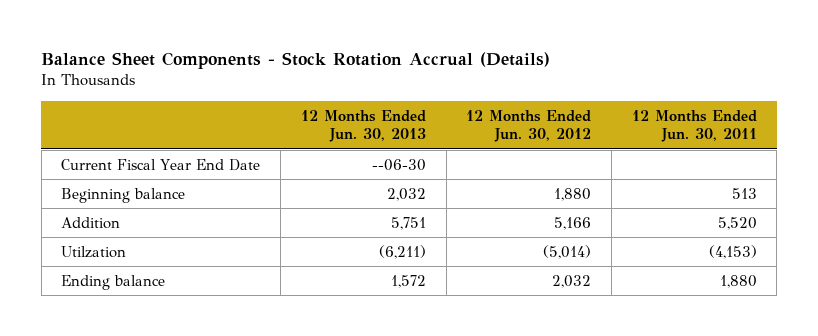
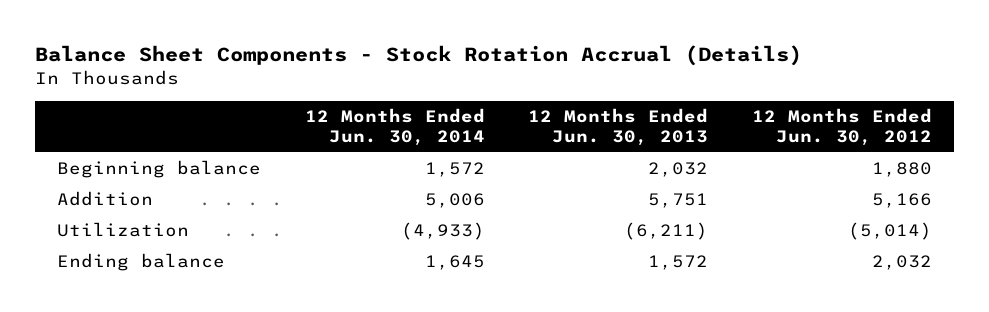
- | 12 Months Ended Jun. 30, 2013 | 12 Months Ended Jun. 30, 2012 | 12 Months Ended Jun. 30, 2011
+ | 12 Months Ended Jun. 30, 2014 | 12 Months Ended Jun. 30, 2013 | 12 Months Ended Jun. 30, 2012
- Current Fiscal Year End Date | --06-30 | |
- Utilzation | (6,211) | (5,014) | (4,153)
+ Utilization | (4,933) | (6,211) | (5,014)

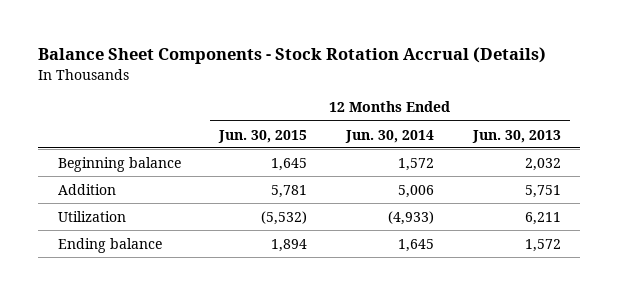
- | 12 Months Ended Jun. 30, 2014 | 12 Months Ended Jun. 30, 2013 | 12 Months Ended Jun. 30, 2012
+ | 12 Months Ended Jun. 30, 2015 | 12 Months Ended Jun. 30, 2014 | 12 Months Ended Jun. 30, 2013
- Utilization | (4,933) | (6,211) | (5,014)
+ Utilization | (5,532) | (4,933) | 6,211

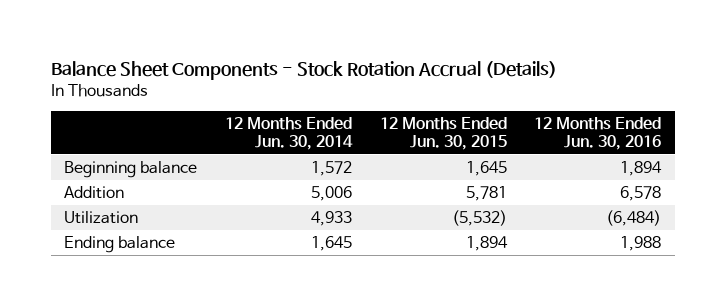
- | 12 Months Ended Jun. 30, 2015 | 12 Months Ended Jun. 30, 2014 | 12 Months Ended Jun. 30, 2013
+ | 12 Months Ended Jun. 30, 2014 | 12 Months Ended Jun. 30, 2015 | 12 Months Ended Jun. 30, 2016
- Utilization | (5,532) | (4,933) | 6,211
+ Utilization | 4,933 | (5,532) | (6,484)

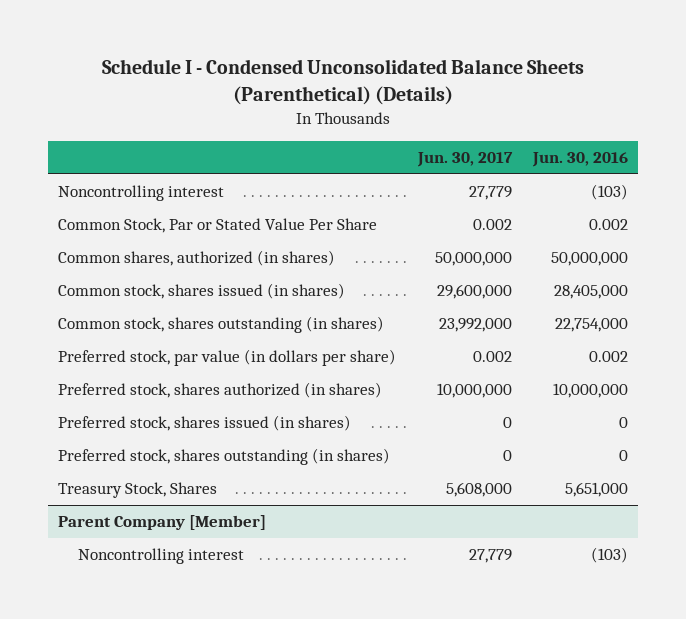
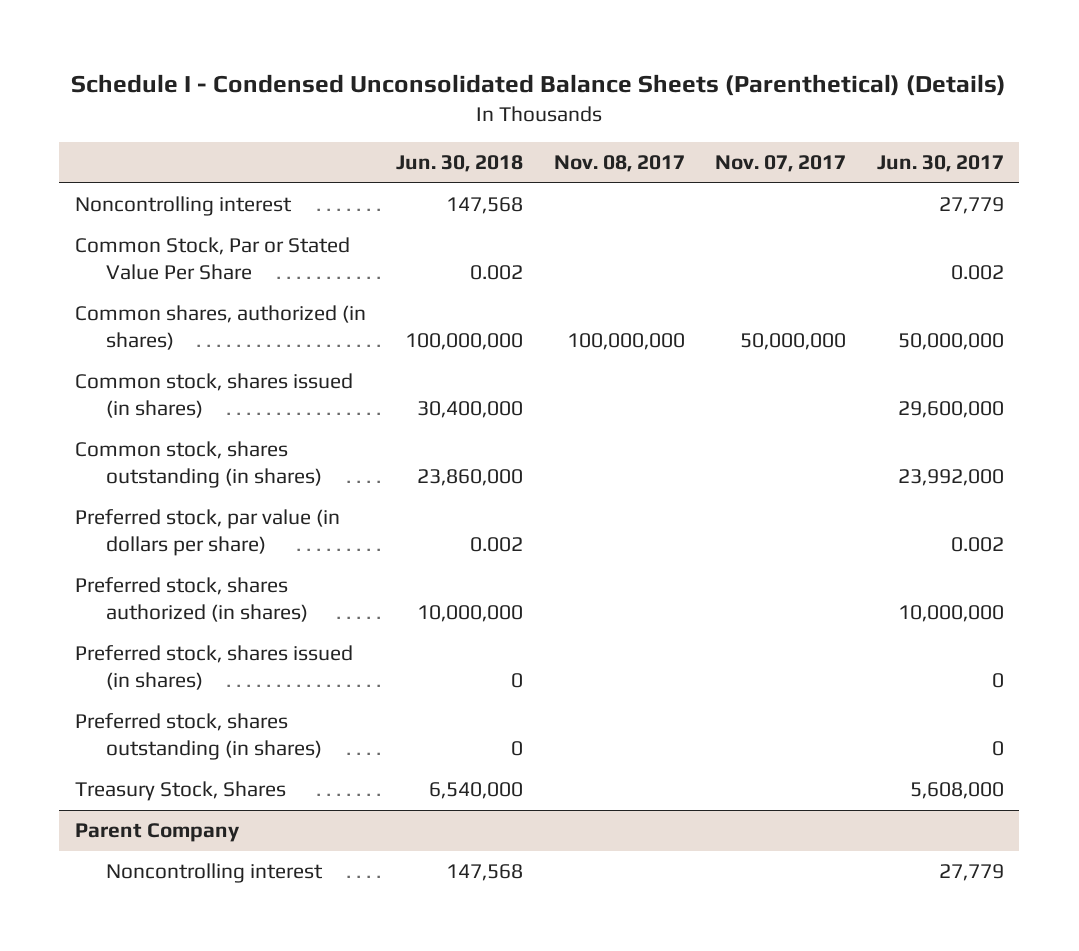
- | Jun. 30, 2017 | Jun. 30, 2016
+ | Jun. 30, 2018 | Nov. 08, 2017 | Nov. 07, 2017 | Jun. 30, 2017
- Parent Company [Member]
+ Parent Company

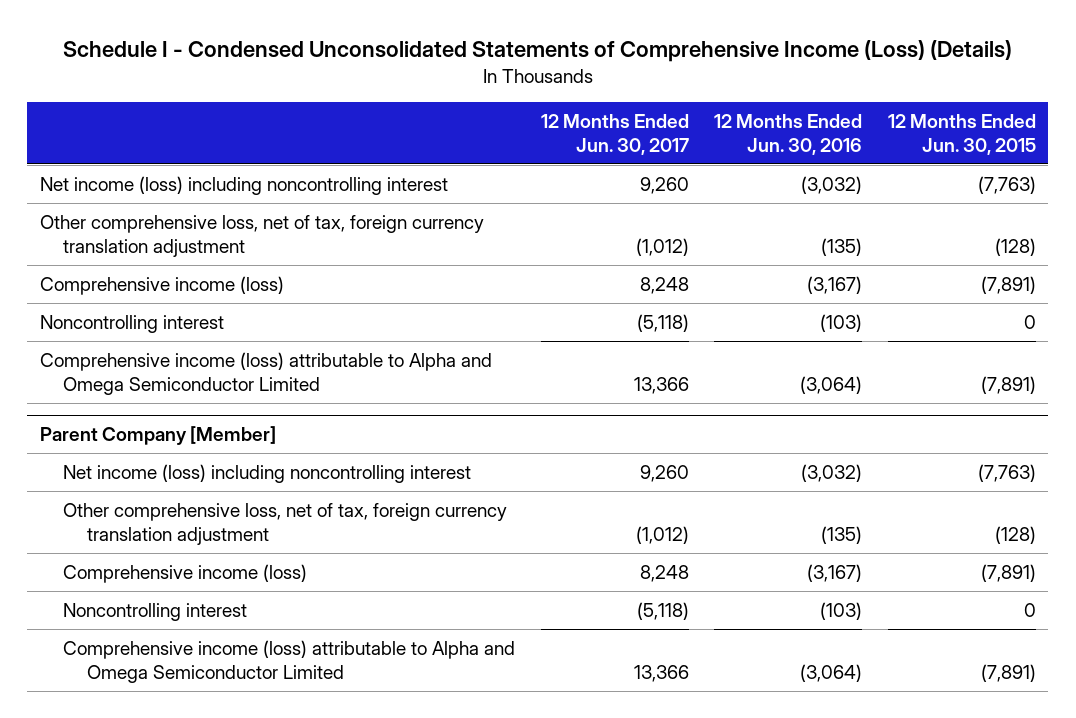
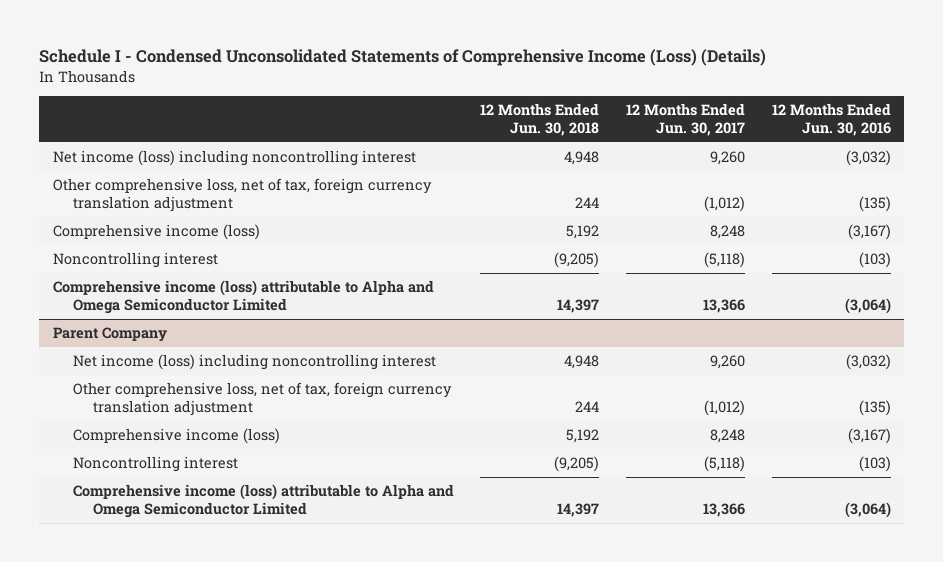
- | 12 Months Ended Jun. 30, 2017 | 12 Months Ended Jun. 30, 2016 | 12 Months Ended Jun. 30, 2015
+ | 12 Months Ended Jun. 30, 2018 | 12 Months Ended Jun. 30, 2017 | 12 Months Ended Jun. 30, 2016
- Parent Company [Member]
+ Parent Company

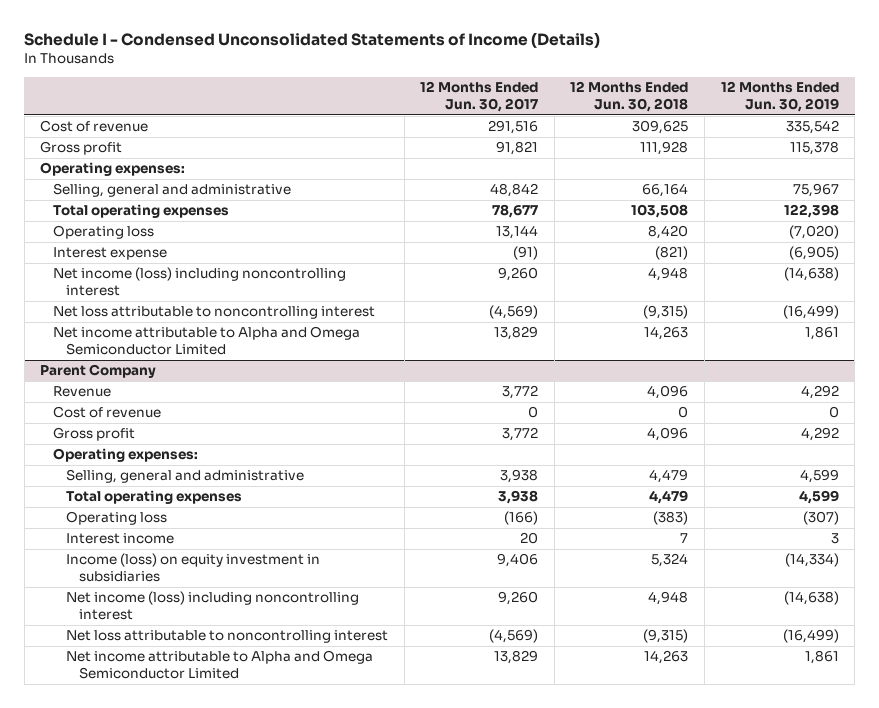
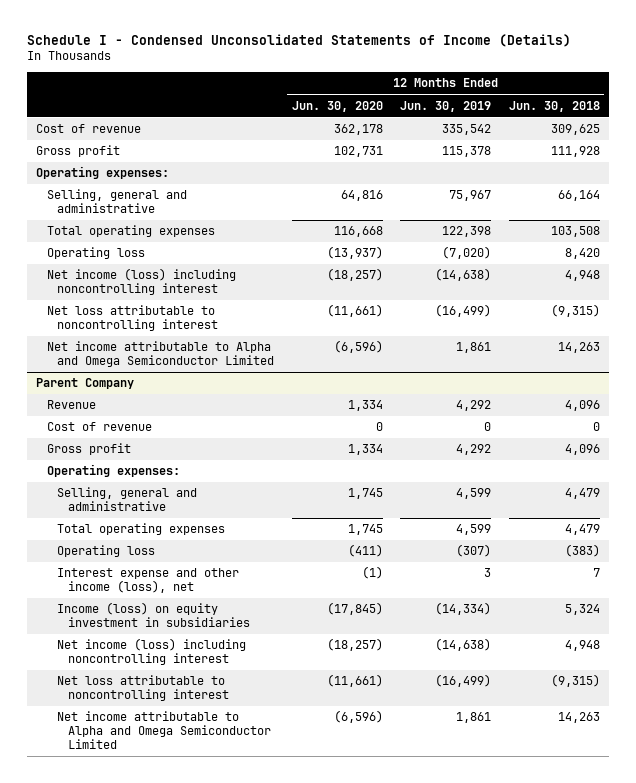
- | 12 Months Ended Jun. 30, 2017 | 12 Months Ended Jun. 30, 2018 | 12 Months Ended Jun. 30, 2019
+ | 12 Months Ended Jun. 30, 2020 | 12 Months Ended Jun. 30, 2019 | 12 Months Ended Jun. 30, 2018
- Interest expense | (91) | (821) | (6,905)
@ Parent Company
- Interest income | 20 | 7 | 3
+ Interest expense and other income (loss), net | (1) | 3 | 7

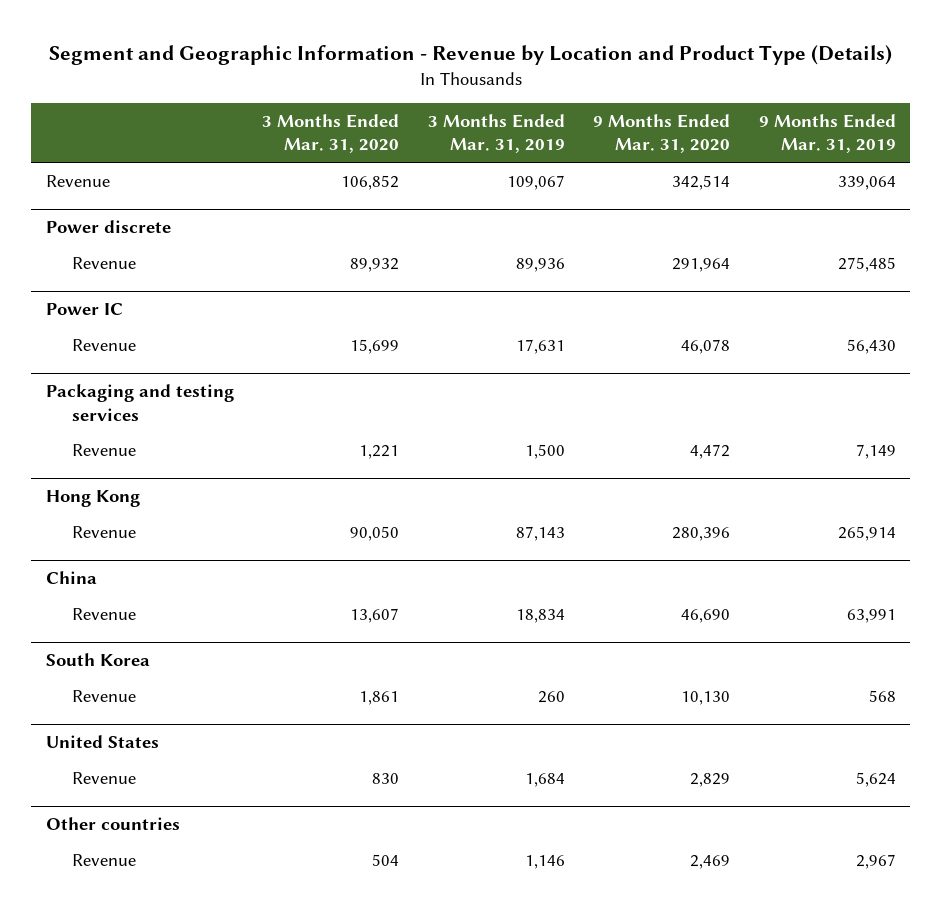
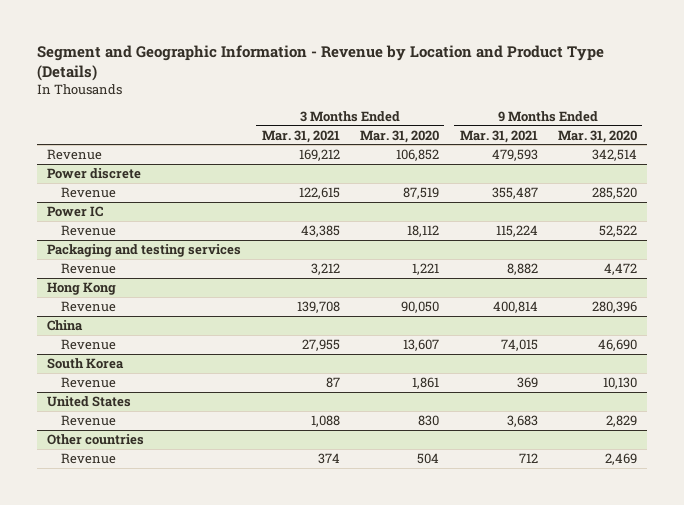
- | 3 Months Ended Mar. 31, 2020 | 3 Months Ended Mar. 31, 2019 | 9 Months Ended Mar. 31, 2020 | 9 Months Ended Mar. 31, 2019
+ | 3 Months Ended Mar. 31, 2021 | 3 Months Ended Mar. 31, 2020 | 9 Months Ended Mar. 31, 2021 | 9 Months Ended Mar. 31, 2020
@ Power discrete
- Revenue | 89,932 | 89,936 | 291,964 | 275,485
+ Revenue | 122,615 | 87,519 | 355,487 | 285,520
@ Power IC
- Revenue | 15,699 | 17,631 | 46,078 | 56,430
+ Revenue | 43,385 | 18,112 | 115,224 | 52,522

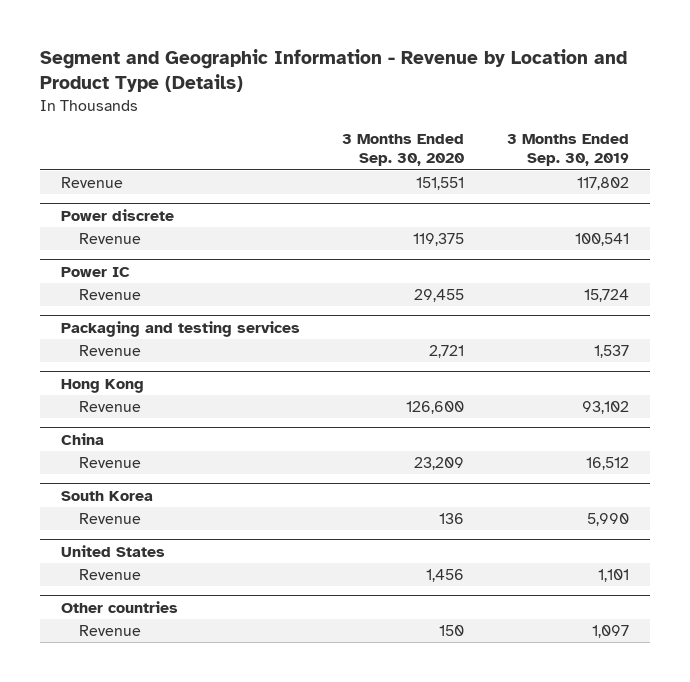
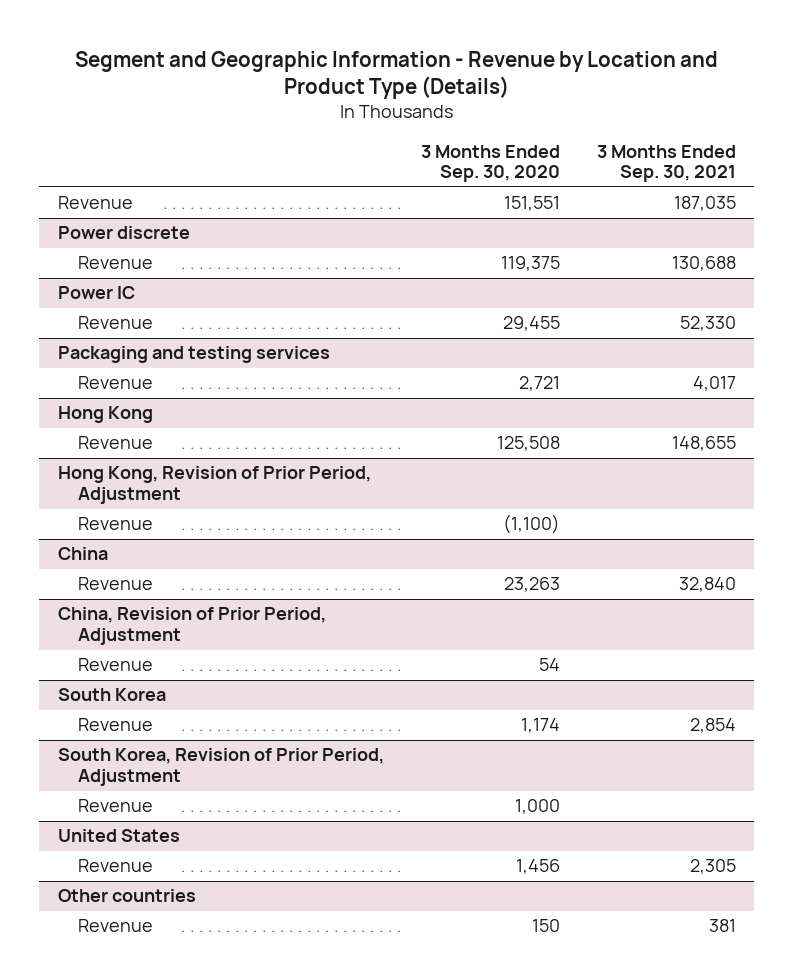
- | 3 Months Ended Sep. 30, 2020 | 3 Months Ended Sep. 30, 2019
+ | 3 Months Ended Sep. 30, 2020 | 3 Months Ended Sep. 30, 2021
@ Hong Kong
- Revenue | 126,600 | 93,102
+ Revenue | 125,508 | 148,655
+ Hong Kong, Revision of Prior Period, Adjustment
+ Revenue | (1,100) |
@ China
- Revenue | 23,209 | 16,512
+ Revenue | 23,263 | 32,840
+ China, Revision of Prior Period, Adjustment
+ Revenue | 54 |
@ South Korea
- Revenue | 136 | 5,990
+ Revenue | 1,174 | 2,854
+ South Korea, Revision of Prior Period, Adjustment
+ Revenue | 1,000 |

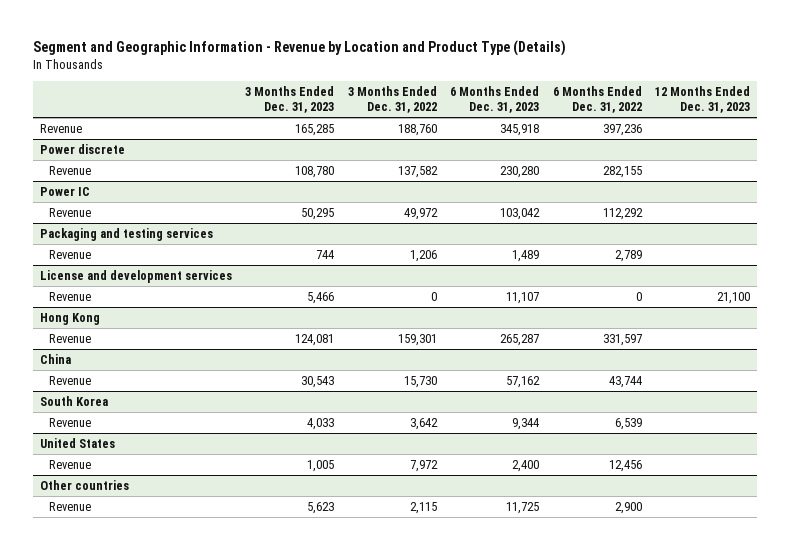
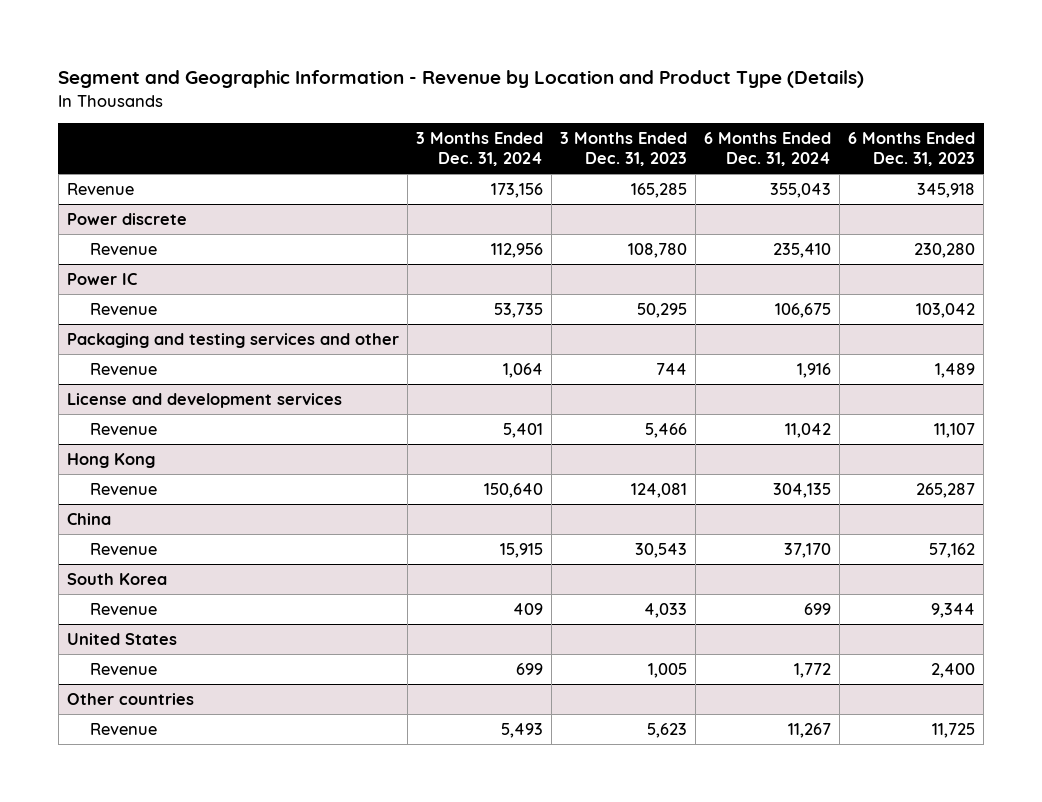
- | 3 Months Ended Dec. 31, 2023 | 3 Months Ended Dec. 31, 2022 | 6 Months Ended Dec. 31, 2023 | 6 Months Ended Dec. 31, 2022 | 12 Months Ended Dec. 31, 2023
+ | 3 Months Ended Dec. 31, 2024 | 3 Months Ended Dec. 31, 2023 | 6 Months Ended Dec. 31, 2024 | 6 Months Ended Dec. 31, 2023
- Packaging and testing services
+ Packaging and testing services and other

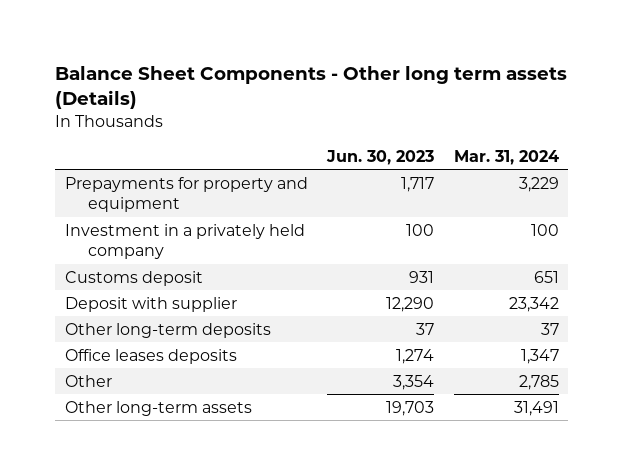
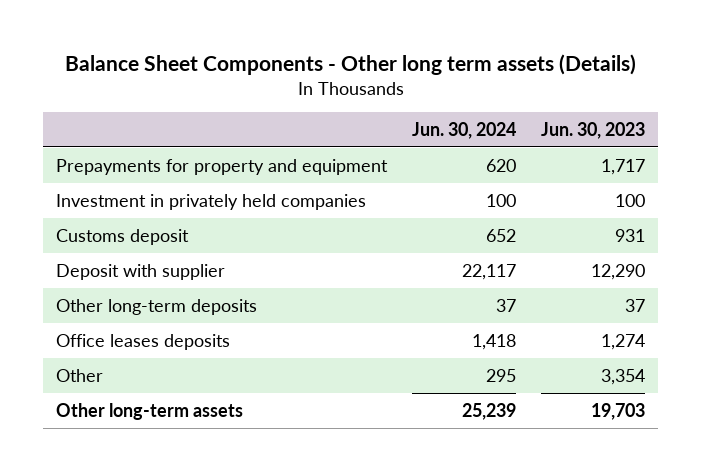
- | Jun. 30, 2023 | Mar. 31, 2024
+ | Jun. 30, 2024 | Jun. 30, 2023
- Investment in a privately held company | 100 | 100
+ Investment in privately held companies | 100 | 100

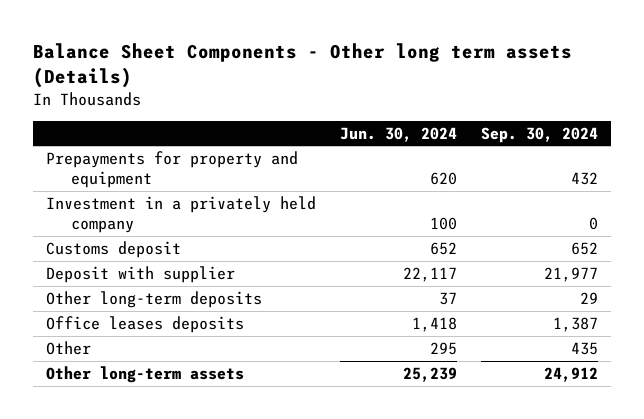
- | Jun. 30, 2024 | Jun. 30, 2023
+ | Jun. 30, 2024 | Sep. 30, 2024
- Investment in privately held companies | 100 | 100
+ Investment in a privately held company | 100 | 0

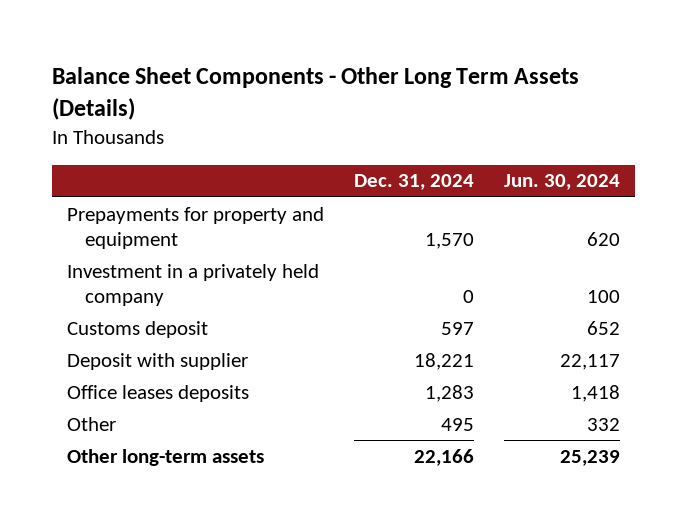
- Balance Sheet Components - Other long term assets (Details)
+ Balance Sheet Components - Other Long Term Assets (Details)
- | Jun. 30, 2024 | Sep. 30, 2024
+ | Dec. 31, 2024 | Jun. 30, 2024
- Other long-term deposits | 37 | 29
- Other | 295 | 435
+ Other | 495 | 332

